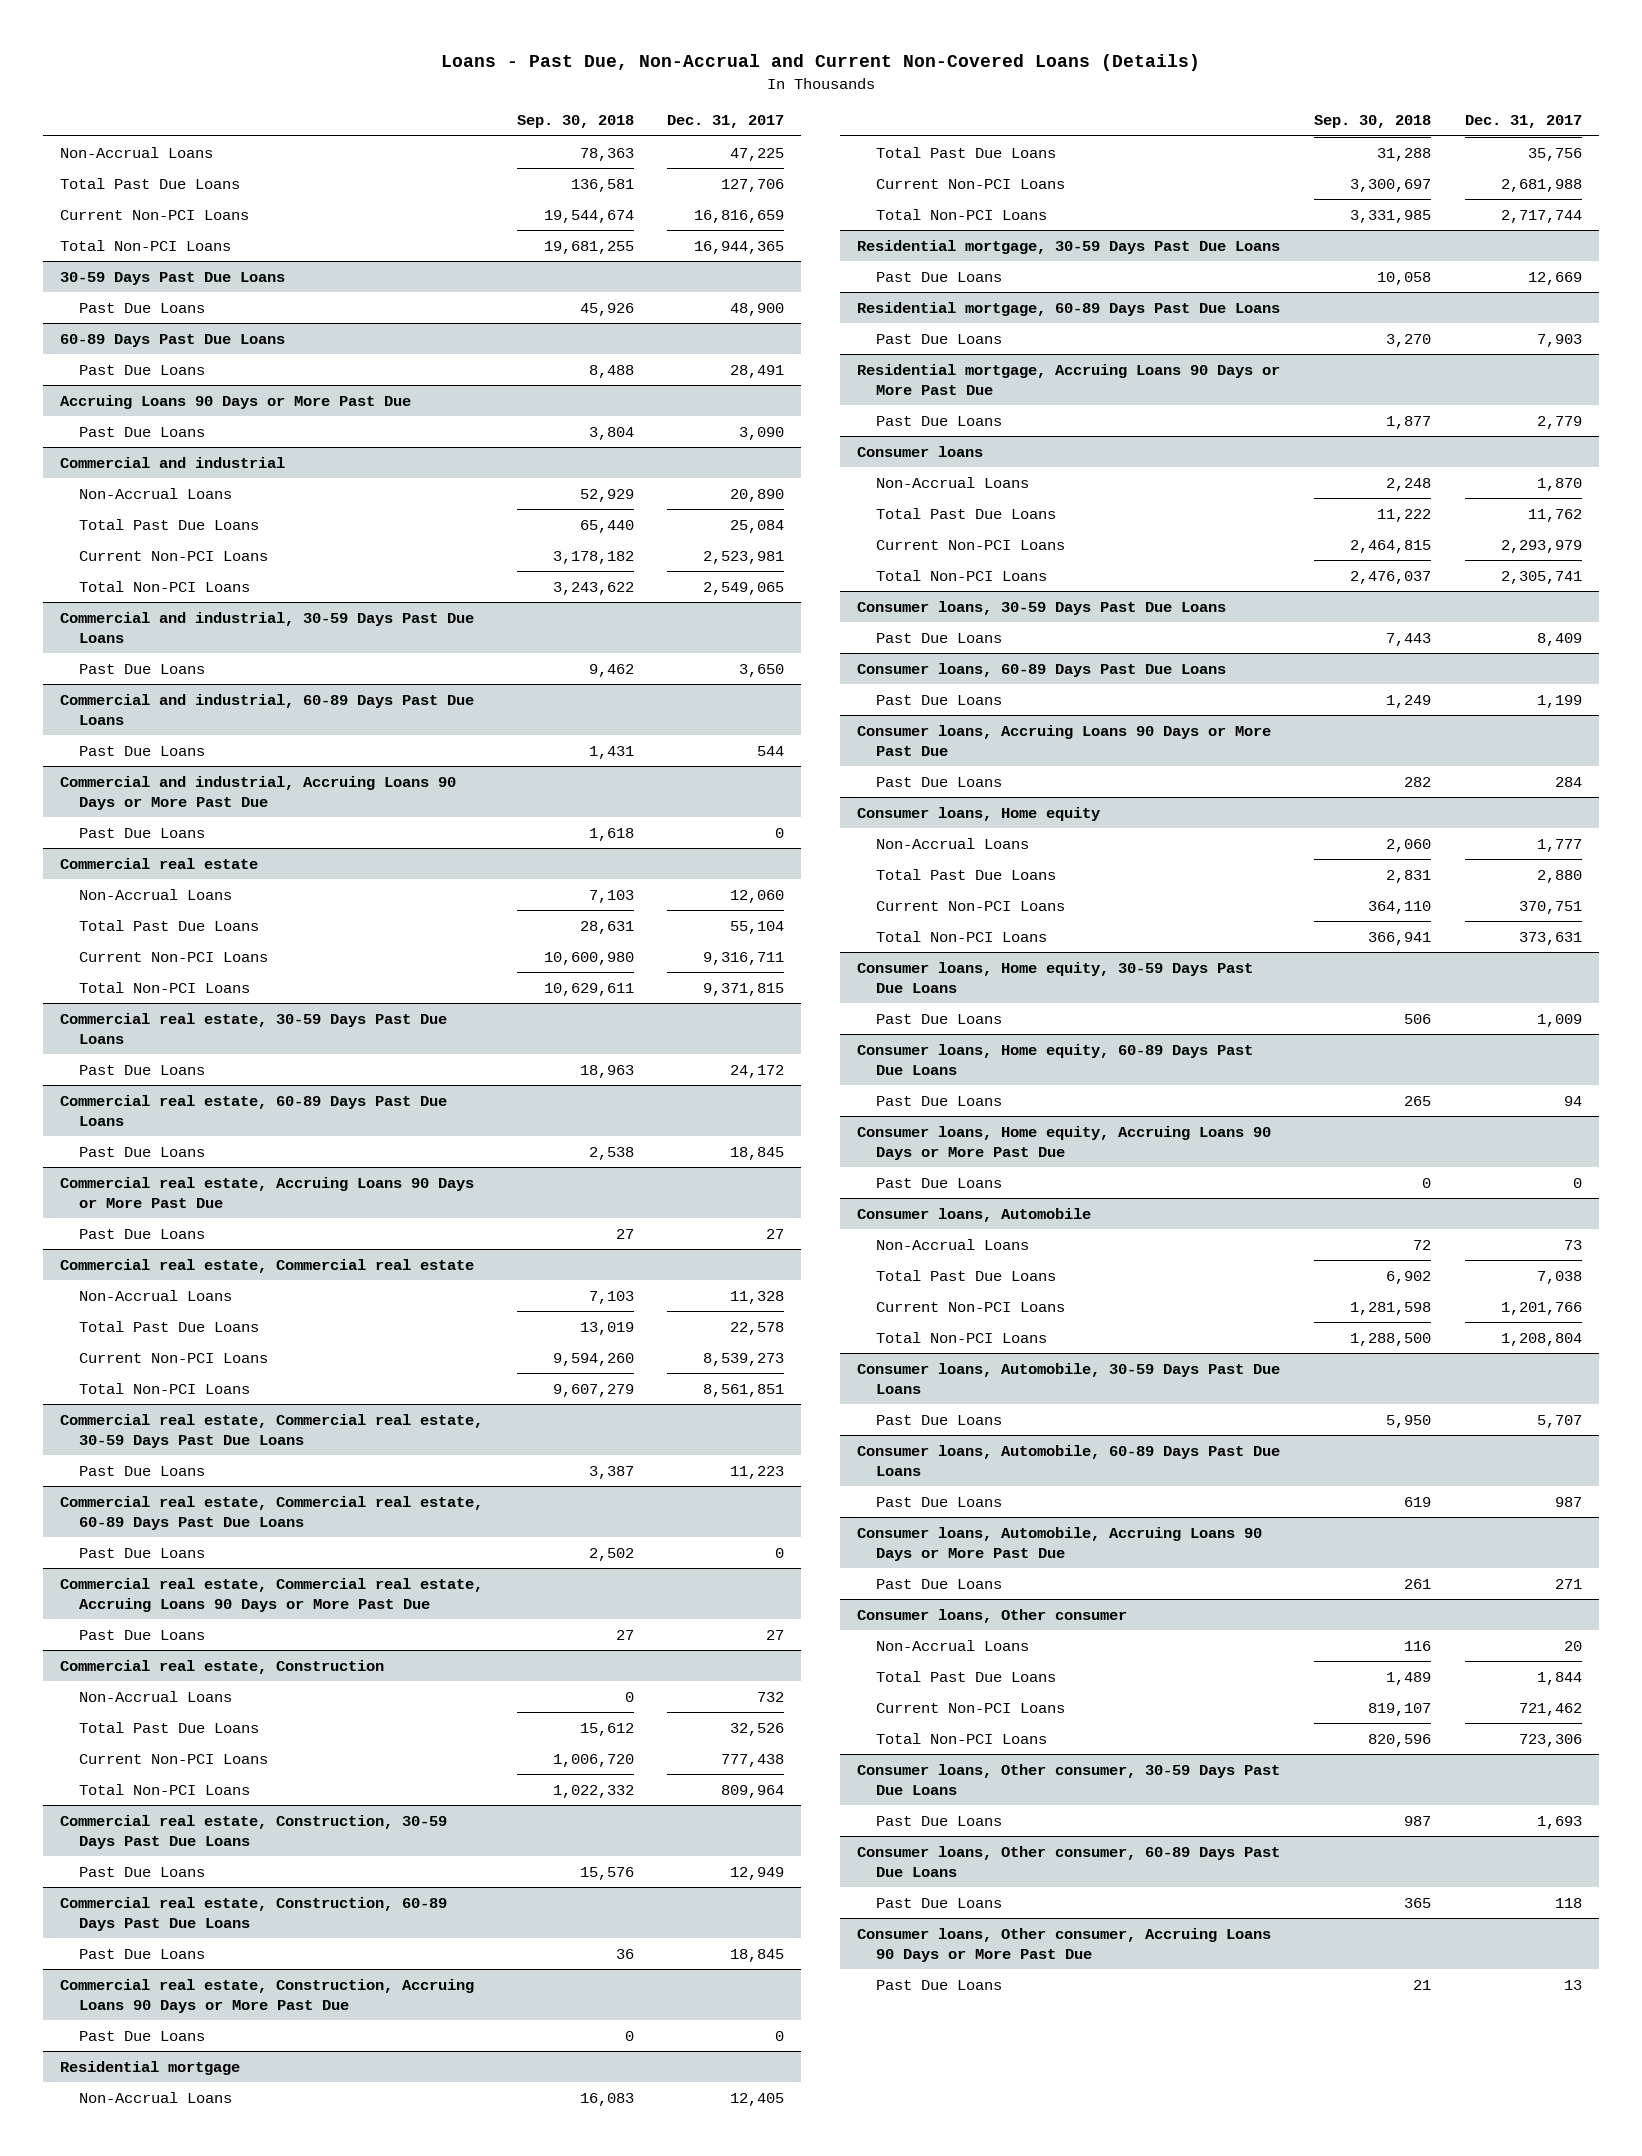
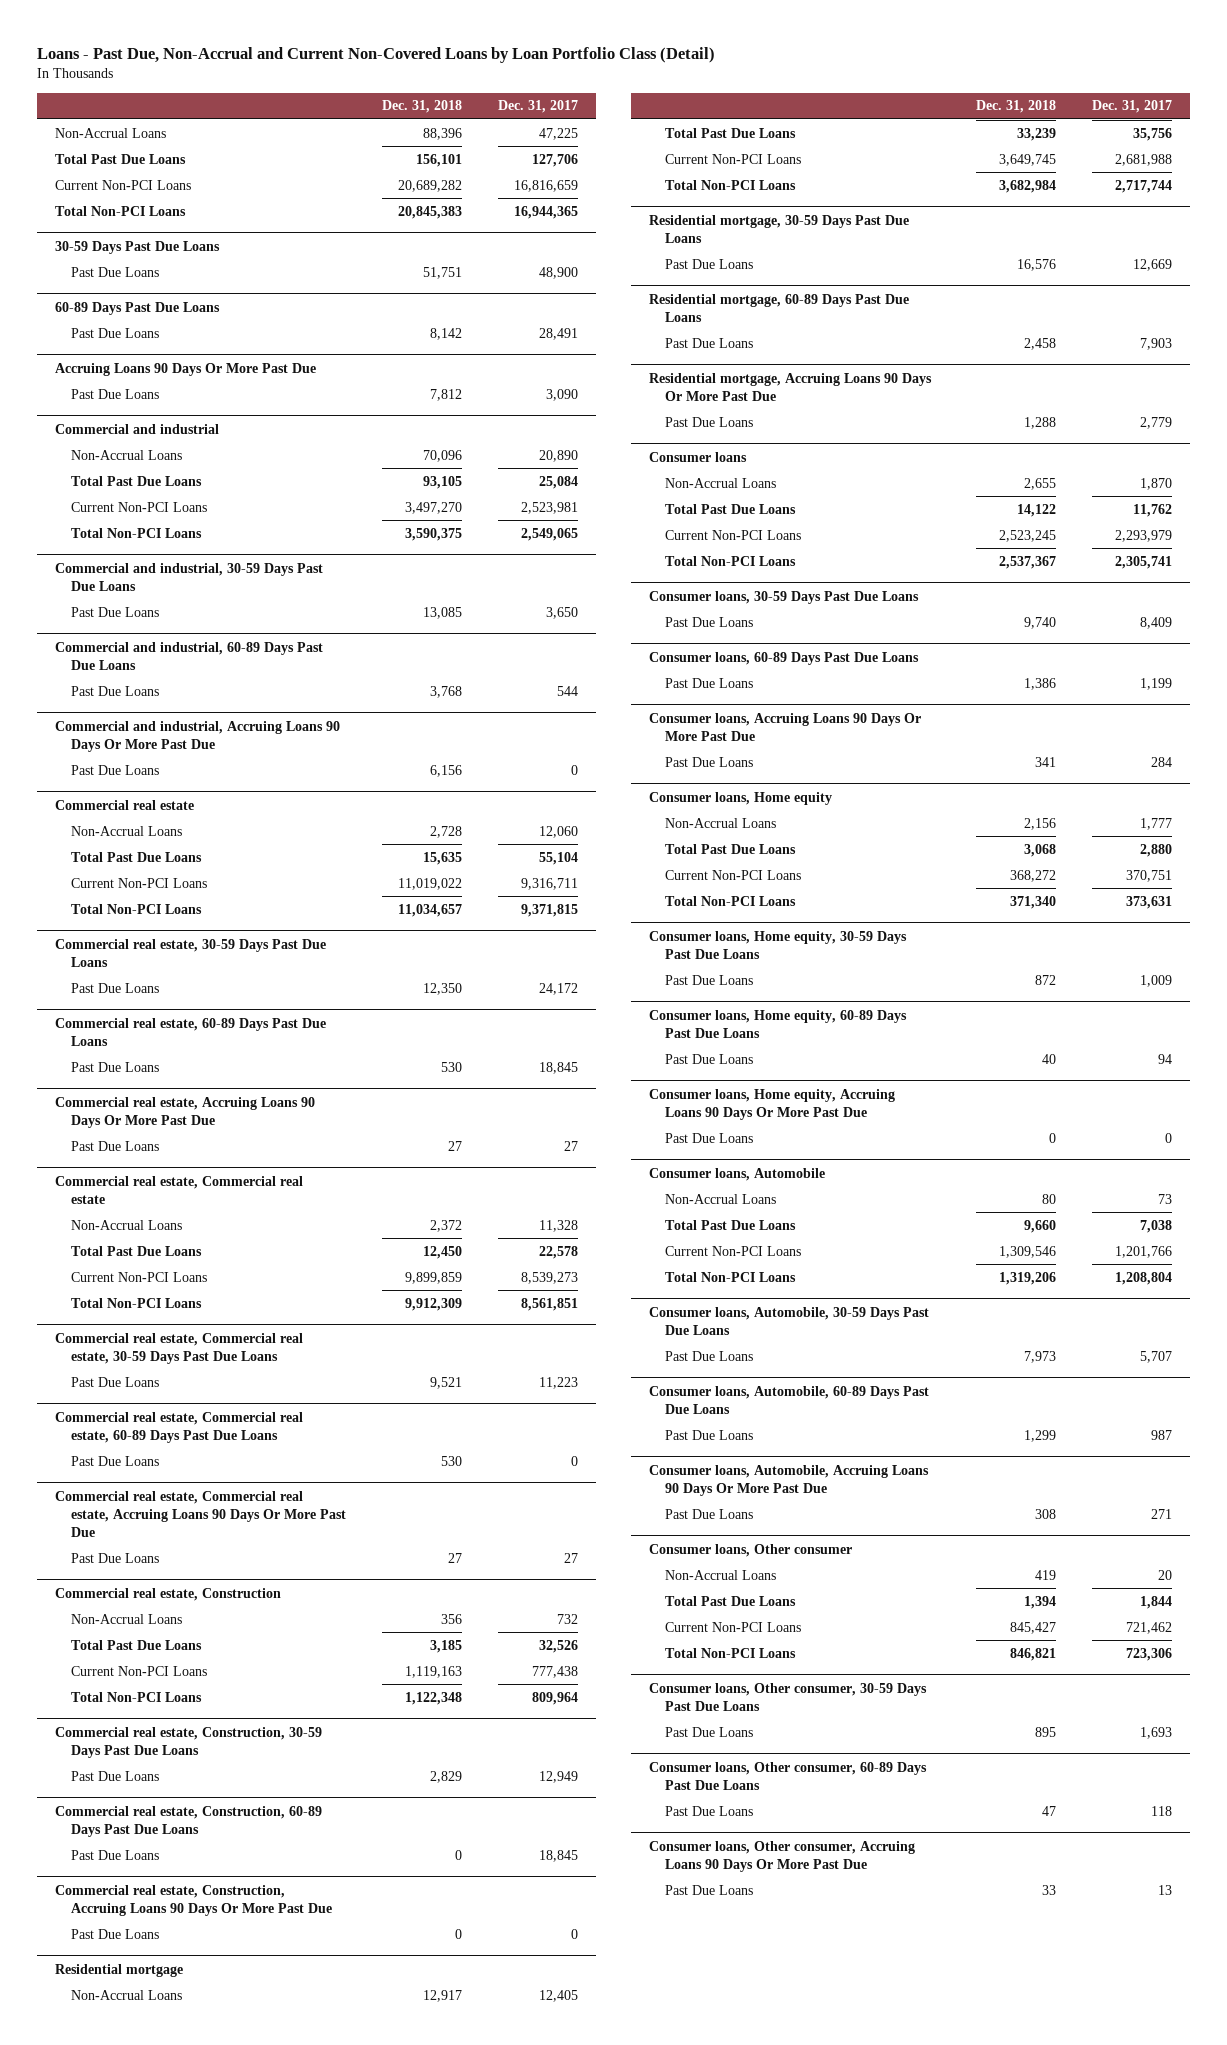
- Loans - Past Due, Non-Accrual and Current Non-Covered Loans (Details)
+ Loans - Past Due, Non-Accrual and Current Non-Covered Loans by Loan Portfolio Class (Detail)
- | Sep. 30, 2018 | Dec. 31, 2017
+ | Dec. 31, 2018 | Dec. 31, 2017
- Accruing Loans 90 Days or More Past Due
+ Accruing Loans 90 Days Or More Past Due
- Commercial and industrial, Accruing Loans 90 Days or More Past Due
+ Commercial and industrial, Accruing Loans 90 Days Or More Past Due
- Commercial real estate, Accruing Loans 90 Days or More Past Due
+ Commercial real estate, Accruing Loans 90 Days Or More Past Due
- Commercial real estate, Commercial real estate, Accruing Loans 90 Days or More Past Due
+ Commercial real estate, Commercial real estate, Accruing Loans 90 Days Or More Past Due
- Commercial real estate, Construction, Accruing Loans 90 Days or More Past Due
+ Commercial real estate, Construction, Accruing Loans 90 Days Or More Past Due
- Residential mortgage, Accruing Loans 90 Days or More Past Due
+ Residential mortgage, Accruing Loans 90 Days Or More Past Due
- Consumer loans, Accruing Loans 90 Days or More Past Due
+ Consumer loans, Accruing Loans 90 Days Or More Past Due
- Consumer loans, Home equity, Accruing Loans 90 Days or More Past Due
+ Consumer loans, Home equity, Accruing Loans 90 Days Or More Past Due
- Consumer loans, Automobile, Accruing Loans 90 Days or More Past Due
+ Consumer loans, Automobile, Accruing Loans 90 Days Or More Past Due
- Consumer loans, Other consumer, Accruing Loans 90 Days or More Past Due
+ Consumer loans, Other consumer, Accruing Loans 90 Days Or More Past Due

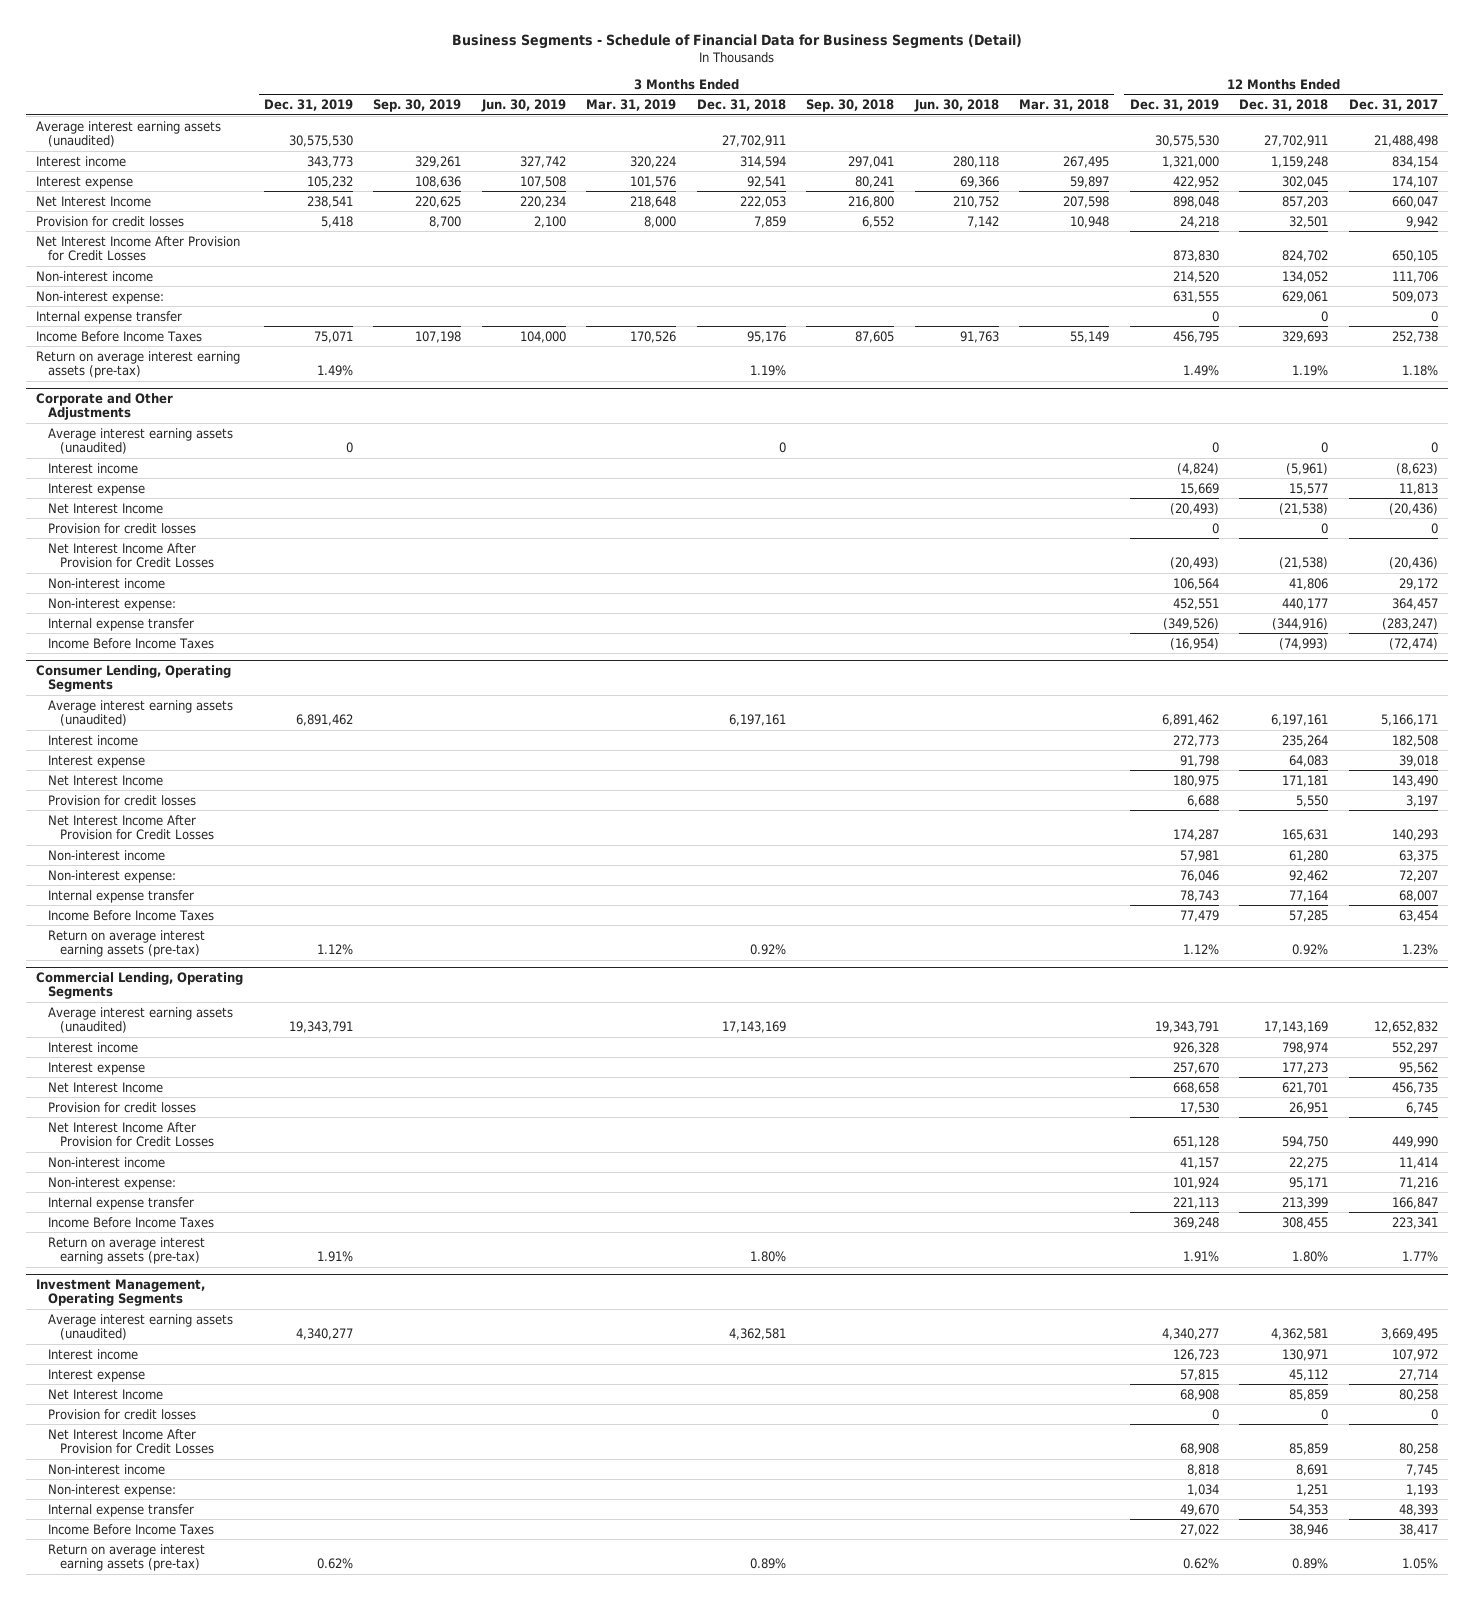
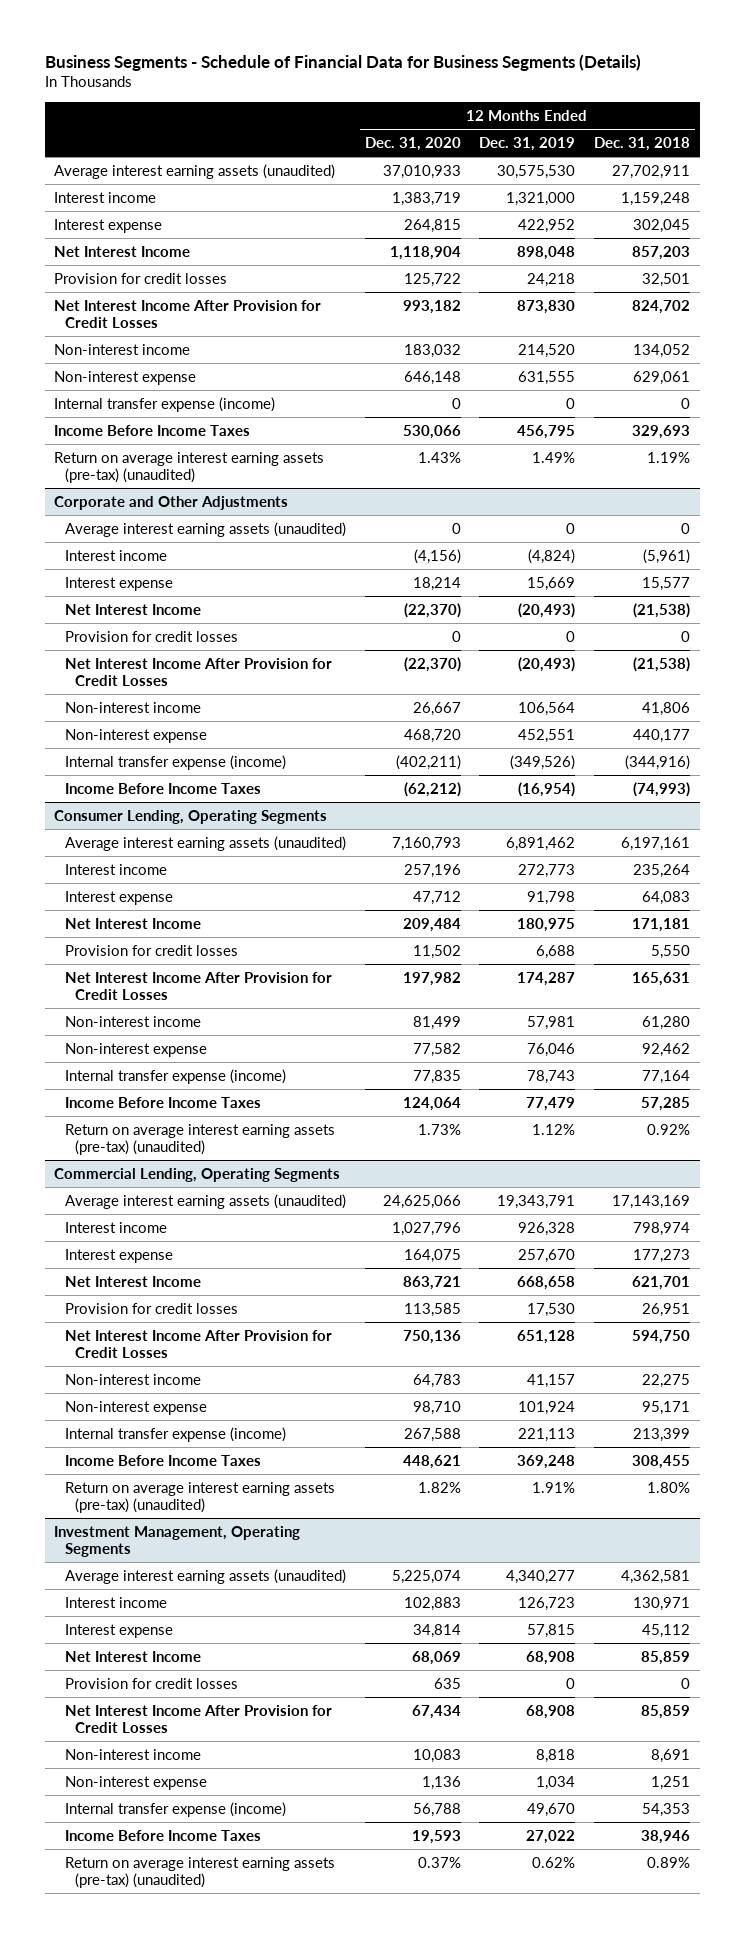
- Business Segments - Schedule of Financial Data for Business Segments (Detail)
+ Business Segments - Schedule of Financial Data for Business Segments (Details)
- | 3 Months Ended Dec. 31, 2019 | 3 Months Ended Sep. 30, 2019 | 3 Months Ended Jun. 30, 2019 | 3 Months Ended Mar. 31, 2019 | 3 Months Ended Dec. 31, 2018 | 3 Months Ended Sep. 30, 2018 | 3 Months Ended Jun. 30, 2018 | 3 Months Ended Mar. 31, 2018 | 12 Months Ended Dec. 31, 2019 | 12 Months Ended Dec. 31, 2018 | 12 Months Ended Dec. 31, 2017
+ | 12 Months Ended Dec. 31, 2020 | 12 Months Ended Dec. 31, 2019 | 12 Months Ended Dec. 31, 2018
- Non-interest expense: | | | | | | | | | 631,555 | 629,061 | 509,073
- Internal expense transfer | | | | | | | | | 0 | 0 | 0
+ Non-interest expense | 646,148 | 631,555 | 629,061
+ Internal transfer expense (income) | 0 | 0 | 0
- Return on average interest earning assets (pre-tax) | 1.49% | | | | 1.19% | | | | 1.49% | 1.19% | 1.18%
+ Return on average interest earning assets (pre-tax) (unaudited) | 1.43% | 1.49% | 1.19%
@ Corporate and Other Adjustments
- Non-interest expense: | | | | | | | | | 452,551 | 440,177 | 364,457
- Internal expense transfer | | | | | | | | | (349,526) | (344,916) | (283,247)
+ Non-interest expense | 468,720 | 452,551 | 440,177
+ Internal transfer expense (income) | (402,211) | (349,526) | (344,916)
@ Consumer Lending, Operating Segments
- Non-interest expense: | | | | | | | | | 76,046 | 92,462 | 72,207
- Internal expense transfer | | | | | | | | | 78,743 | 77,164 | 68,007
+ Non-interest expense | 77,582 | 76,046 | 92,462
+ Internal transfer expense (income) | 77,835 | 78,743 | 77,164
- Return on average interest earning assets (pre-tax) | 1.12% | | | | 0.92% | | | | 1.12% | 0.92% | 1.23%
+ Return on average interest earning assets (pre-tax) (unaudited) | 1.73% | 1.12% | 0.92%
@ Commercial Lending, Operating Segments
- Non-interest expense: | | | | | | | | | 101,924 | 95,171 | 71,216
- Internal expense transfer | | | | | | | | | 221,113 | 213,399 | 166,847
+ Non-interest expense | 98,710 | 101,924 | 95,171
+ Internal transfer expense (income) | 267,588 | 221,113 | 213,399
- Return on average interest earning assets (pre-tax) | 1.91% | | | | 1.80% | | | | 1.91% | 1.80% | 1.77%
+ Return on average interest earning assets (pre-tax) (unaudited) | 1.82% | 1.91% | 1.80%
@ Investment Management, Operating Segments
- Non-interest expense: | | | | | | | | | 1,034 | 1,251 | 1,193
- Internal expense transfer | | | | | | | | | 49,670 | 54,353 | 48,393
+ Non-interest expense | 1,136 | 1,034 | 1,251
+ Internal transfer expense (income) | 56,788 | 49,670 | 54,353
- Return on average interest earning assets (pre-tax) | 0.62% | | | | 0.89% | | | | 0.62% | 0.89% | 1.05%
+ Return on average interest earning assets (pre-tax) (unaudited) | 0.37% | 0.62% | 0.89%

